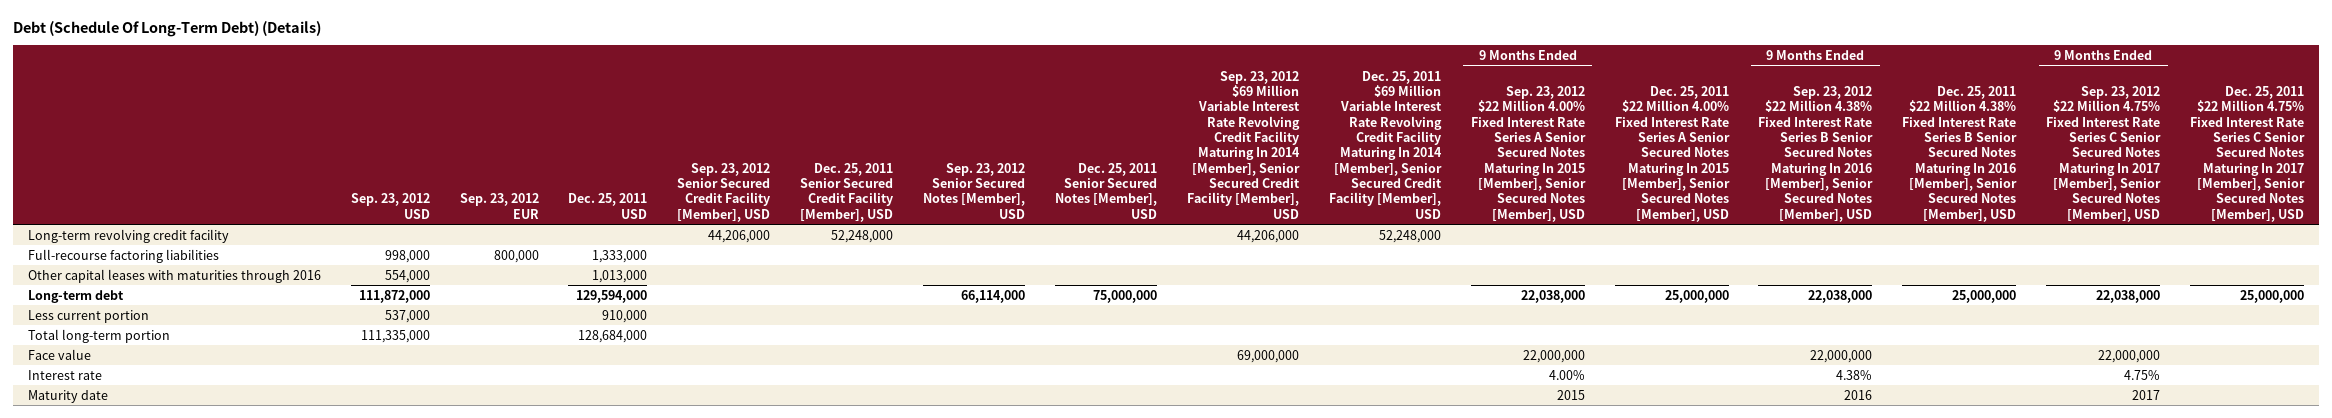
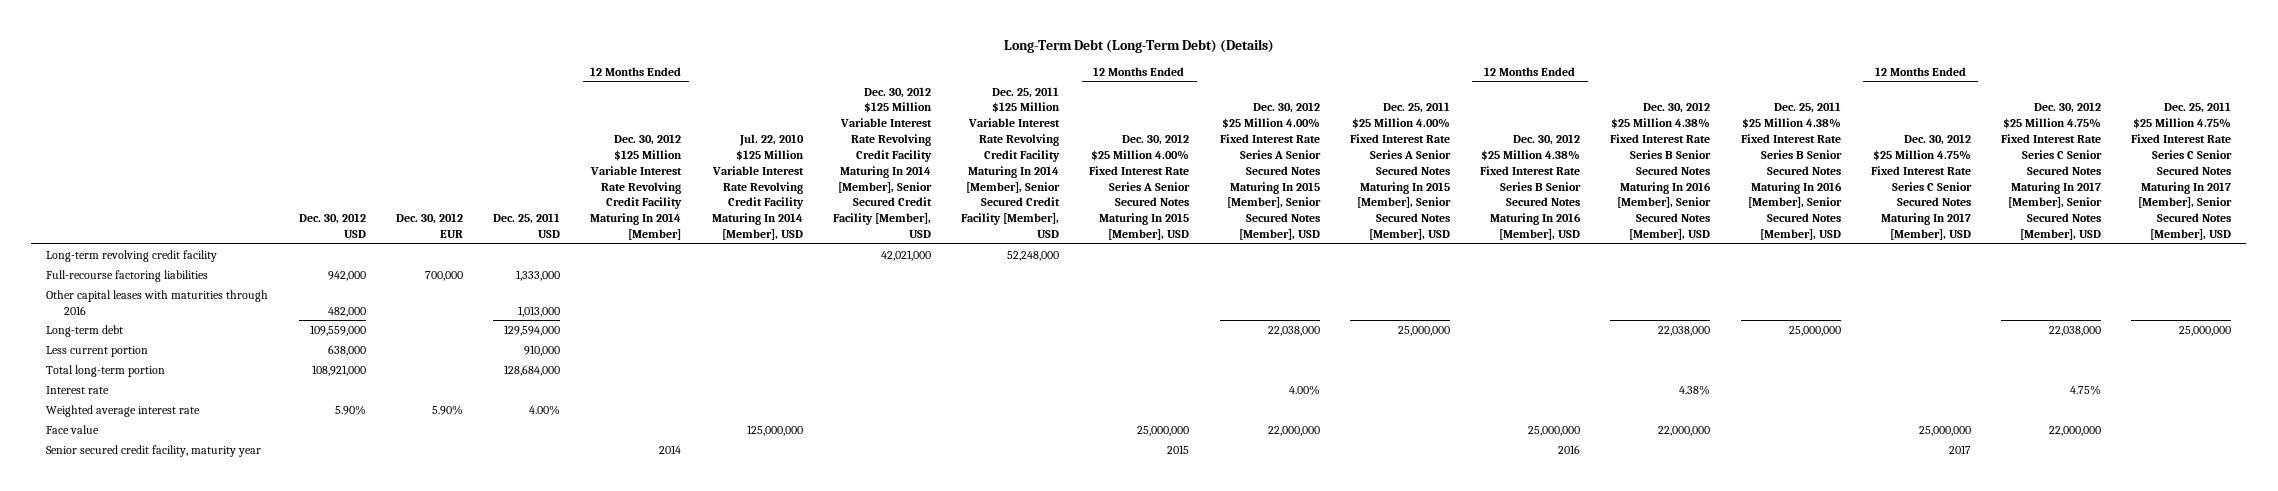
- Debt (Schedule Of Long-Term Debt) (Details)
+ Long-Term Debt (Long-Term Debt) (Details)
- | Sep. 23, 2012 USD | Sep. 23, 2012 EUR | Dec. 25, 2011 USD | Sep. 23, 2012 Senior Secured Credit Facility [Member], USD | Dec. 25, 2011 Senior Secured Credit Facility [Member], USD | Sep. 23, 2012 Senior Secured Notes [Member], USD | Dec. 25, 2011 Senior Secured Notes [Member], USD | Sep. 23, 2012 $69 Million Variable Interest Rate Revolving Credit Facility Maturing In 2014 [Member], Senior Secured Credit Facility [Member], USD | Dec. 25, 2011 $69 Million Variable Interest Rate Revolving Credit Facility Maturing In 2014 [Member], Senior Secured Credit Facility [Member], USD | 9 Months Ended Sep. 23, 2012 $22 Million 4.00% Fixed Interest Rate Series A Senior Secured Notes Maturing In 2015 [Member], Senior Secured Notes [Member], USD | Dec. 25, 2011 $22 Million 4.00% Fixed Interest Rate Series A Senior Secured Notes Maturing In 2015 [Member], Senior Secured Notes [Member], USD | 9 Months Ended Sep. 23, 2012 $22 Million 4.38% Fixed Interest Rate Series B Senior Secured Notes Maturing In 2016 [Member], Senior Secured Notes [Member], USD | Dec. 25, 2011 $22 Million 4.38% Fixed Interest Rate Series B Senior Secured Notes Maturing In 2016 [Member], Senior Secured Notes [Member], USD | 9 Months Ended Sep. 23, 2012 $22 Million 4.75% Fixed Interest Rate Series C Senior Secured Notes Maturing In 2017 [Member], Senior Secured Notes [Member], USD | Dec. 25, 2011 $22 Million 4.75% Fixed Interest Rate Series C Senior Secured Notes Maturing In 2017 [Member], Senior Secured Notes [Member], USD
+ | Dec. 30, 2012 USD | Dec. 30, 2012 EUR | Dec. 25, 2011 USD | 12 Months Ended Dec. 30, 2012 $125 Million Variable Interest Rate Revolving Credit Facility Maturing In 2014 [Member] | Jul. 22, 2010 $125 Million Variable Interest Rate Revolving Credit Facility Maturing In 2014 [Member], USD | Dec. 30, 2012 $125 Million Variable Interest Rate Revolving Credit Facility Maturing In 2014 [Member], Senior Secured Credit Facility [Member], USD | Dec. 25, 2011 $125 Million Variable Interest Rate Revolving Credit Facility Maturing In 2014 [Member], Senior Secured Credit Facility [Member], USD | 12 Months Ended Dec. 30, 2012 $25 Million 4.00% Fixed Interest Rate Series A Senior Secured Notes Maturing In 2015 [Member], USD | Dec. 30, 2012 $25 Million 4.00% Fixed Interest Rate Series A Senior Secured Notes Maturing In 2015 [Member], Senior Secured Notes [Member], USD | Dec. 25, 2011 $25 Million 4.00% Fixed Interest Rate Series A Senior Secured Notes Maturing In 2015 [Member], Senior Secured Notes [Member], USD | 12 Months Ended Dec. 30, 2012 $25 Million 4.38% Fixed Interest Rate Series B Senior Secured Notes Maturing In 2016 [Member], USD | Dec. 30, 2012 $25 Million 4.38% Fixed Interest Rate Series B Senior Secured Notes Maturing In 2016 [Member], Senior Secured Notes [Member], USD | Dec. 25, 2011 $25 Million 4.38% Fixed Interest Rate Series B Senior Secured Notes Maturing In 2016 [Member], Senior Secured Notes [Member], USD | 12 Months Ended Dec. 30, 2012 $25 Million 4.75% Fixed Interest Rate Series C Senior Secured Notes Maturing In 2017 [Member], USD | Dec. 30, 2012 $25 Million 4.75% Fixed Interest Rate Series C Senior Secured Notes Maturing In 2017 [Member], Senior Secured Notes [Member], USD | Dec. 25, 2011 $25 Million 4.75% Fixed Interest Rate Series C Senior Secured Notes Maturing In 2017 [Member], Senior Secured Notes [Member], USD
- Maturity date | | | | | | | | | | 2015 | | 2016 | | 2017 |
+ Weighted average interest rate | 5.90% | 5.90% | 4.00% | | | | | | | | | | | | |
moved down: Face value | | | | | 125,000,000 | | | 25,000,000 | 22,000,000 | | 25,000,000 | 22,000,000 | | 25,000,000 | 22,000,000 |
+ Senior secured credit facility, maturity year | | | | 2014 | | | | 2015 | | | 2016 | | | 2017 | |

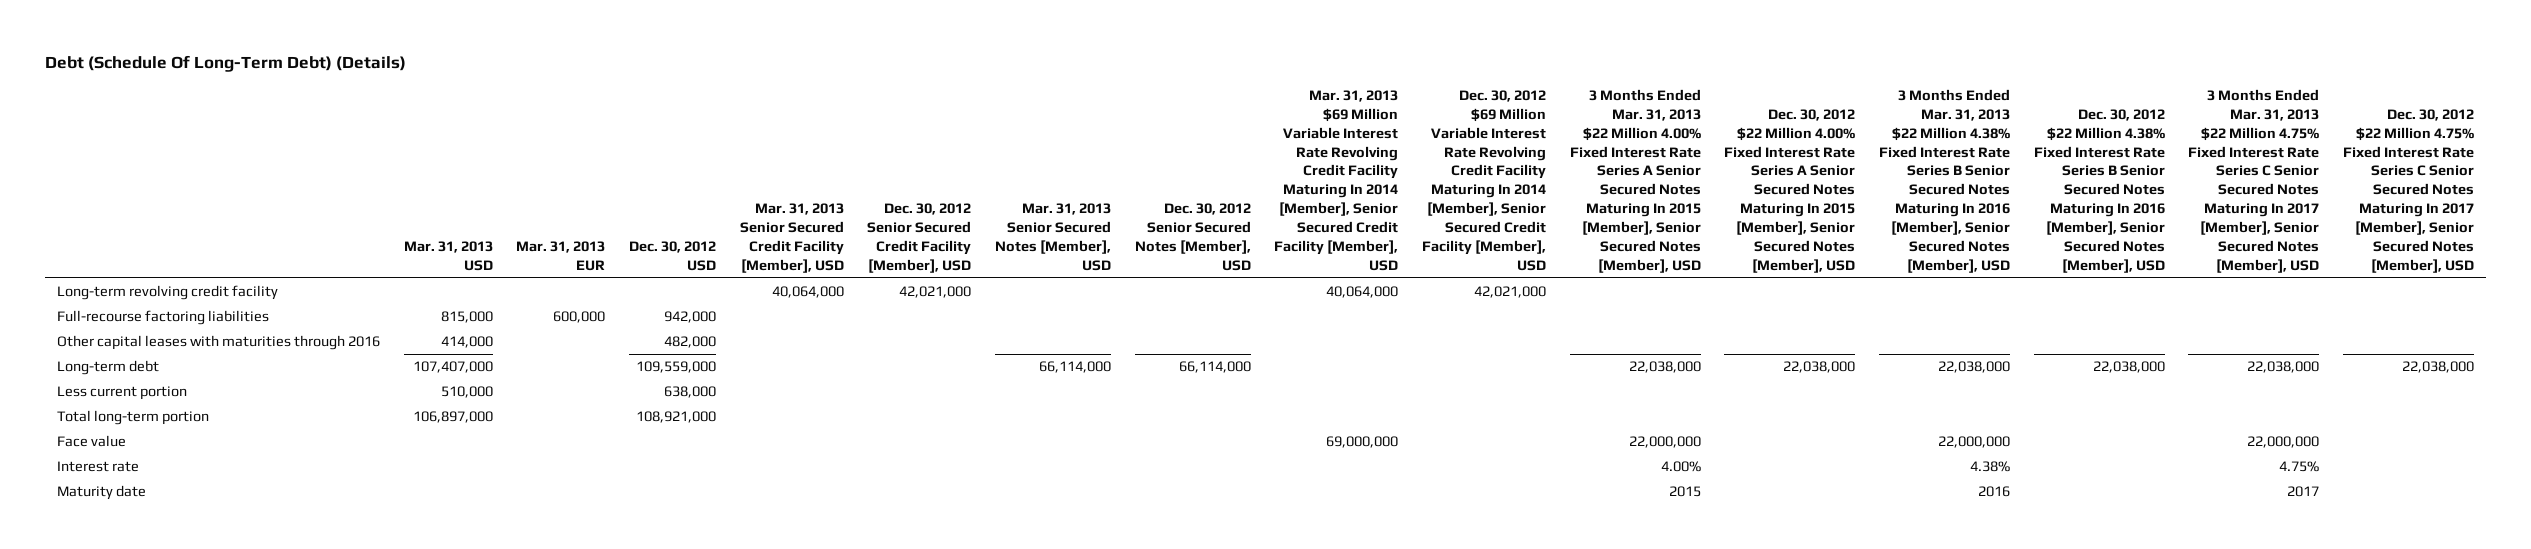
- Long-Term Debt (Long-Term Debt) (Details)
+ Debt (Schedule Of Long-Term Debt) (Details)
- | Dec. 30, 2012 USD | Dec. 30, 2012 EUR | Dec. 25, 2011 USD | 12 Months Ended Dec. 30, 2012 $125 Million Variable Interest Rate Revolving Credit Facility Maturing In 2014 [Member] | Jul. 22, 2010 $125 Million Variable Interest Rate Revolving Credit Facility Maturing In 2014 [Member], USD | Dec. 30, 2012 $125 Million Variable Interest Rate Revolving Credit Facility Maturing In 2014 [Member], Senior Secured Credit Facility [Member], USD | Dec. 25, 2011 $125 Million Variable Interest Rate Revolving Credit Facility Maturing In 2014 [Member], Senior Secured Credit Facility [Member], USD | 12 Months Ended Dec. 30, 2012 $25 Million 4.00% Fixed Interest Rate Series A Senior Secured Notes Maturing In 2015 [Member], USD | Dec. 30, 2012 $25 Million 4.00% Fixed Interest Rate Series A Senior Secured Notes Maturing In 2015 [Member], Senior Secured Notes [Member], USD | Dec. 25, 2011 $25 Million 4.00% Fixed Interest Rate Series A Senior Secured Notes Maturing In 2015 [Member], Senior Secured Notes [Member], USD | 12 Months Ended Dec. 30, 2012 $25 Million 4.38% Fixed Interest Rate Series B Senior Secured Notes Maturing In 2016 [Member], USD | Dec. 30, 2012 $25 Million 4.38% Fixed Interest Rate Series B Senior Secured Notes Maturing In 2016 [Member], Senior Secured Notes [Member], USD | Dec. 25, 2011 $25 Million 4.38% Fixed Interest Rate Series B Senior Secured Notes Maturing In 2016 [Member], Senior Secured Notes [Member], USD | 12 Months Ended Dec. 30, 2012 $25 Million 4.75% Fixed Interest Rate Series C Senior Secured Notes Maturing In 2017 [Member], USD | Dec. 30, 2012 $25 Million 4.75% Fixed Interest Rate Series C Senior Secured Notes Maturing In 2017 [Member], Senior Secured Notes [Member], USD | Dec. 25, 2011 $25 Million 4.75% Fixed Interest Rate Series C Senior Secured Notes Maturing In 2017 [Member], Senior Secured Notes [Member], USD
+ | Mar. 31, 2013 USD | Mar. 31, 2013 EUR | Dec. 30, 2012 USD | Mar. 31, 2013 Senior Secured Credit Facility [Member], USD | Dec. 30, 2012 Senior Secured Credit Facility [Member], USD | Mar. 31, 2013 Senior Secured Notes [Member], USD | Dec. 30, 2012 Senior Secured Notes [Member], USD | Mar. 31, 2013 $69 Million Variable Interest Rate Revolving Credit Facility Maturing In 2014 [Member], Senior Secured Credit Facility [Member], USD | Dec. 30, 2012 $69 Million Variable Interest Rate Revolving Credit Facility Maturing In 2014 [Member], Senior Secured Credit Facility [Member], USD | 3 Months Ended Mar. 31, 2013 $22 Million 4.00% Fixed Interest Rate Series A Senior Secured Notes Maturing In 2015 [Member], Senior Secured Notes [Member], USD | Dec. 30, 2012 $22 Million 4.00% Fixed Interest Rate Series A Senior Secured Notes Maturing In 2015 [Member], Senior Secured Notes [Member], USD | 3 Months Ended Mar. 31, 2013 $22 Million 4.38% Fixed Interest Rate Series B Senior Secured Notes Maturing In 2016 [Member], Senior Secured Notes [Member], USD | Dec. 30, 2012 $22 Million 4.38% Fixed Interest Rate Series B Senior Secured Notes Maturing In 2016 [Member], Senior Secured Notes [Member], USD | 3 Months Ended Mar. 31, 2013 $22 Million 4.75% Fixed Interest Rate Series C Senior Secured Notes Maturing In 2017 [Member], Senior Secured Notes [Member], USD | Dec. 30, 2012 $22 Million 4.75% Fixed Interest Rate Series C Senior Secured Notes Maturing In 2017 [Member], Senior Secured Notes [Member], USD
- Weighted average interest rate | 5.90% | 5.90% | 4.00% | | | | | | | | | | | | |
- Senior secured credit facility, maturity year | | | | 2014 | | | | 2015 | | | 2016 | | | 2017 | |
moved down: Interest rate | | | | | | | | | | 4.00% | | 4.38% | | 4.75% |
+ Maturity date | | | | | | | | | | 2015 | | 2016 | | 2017 |

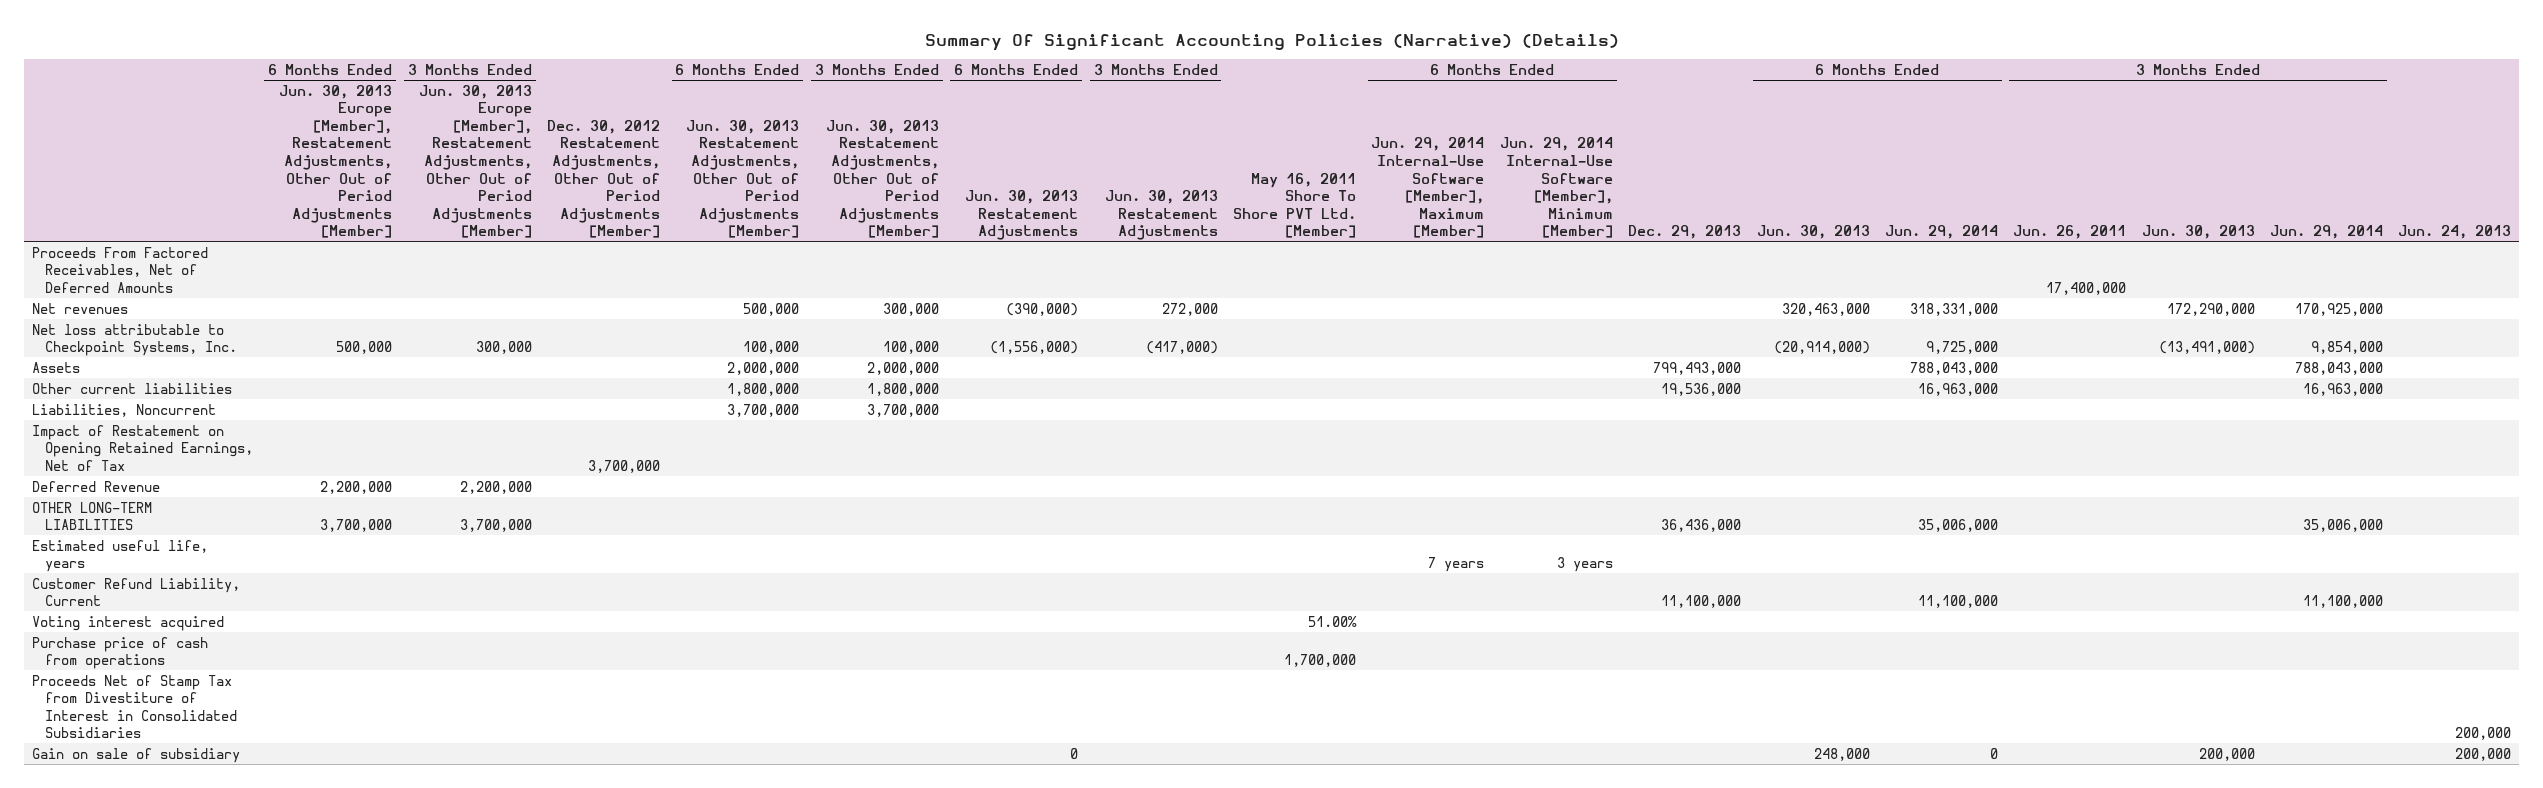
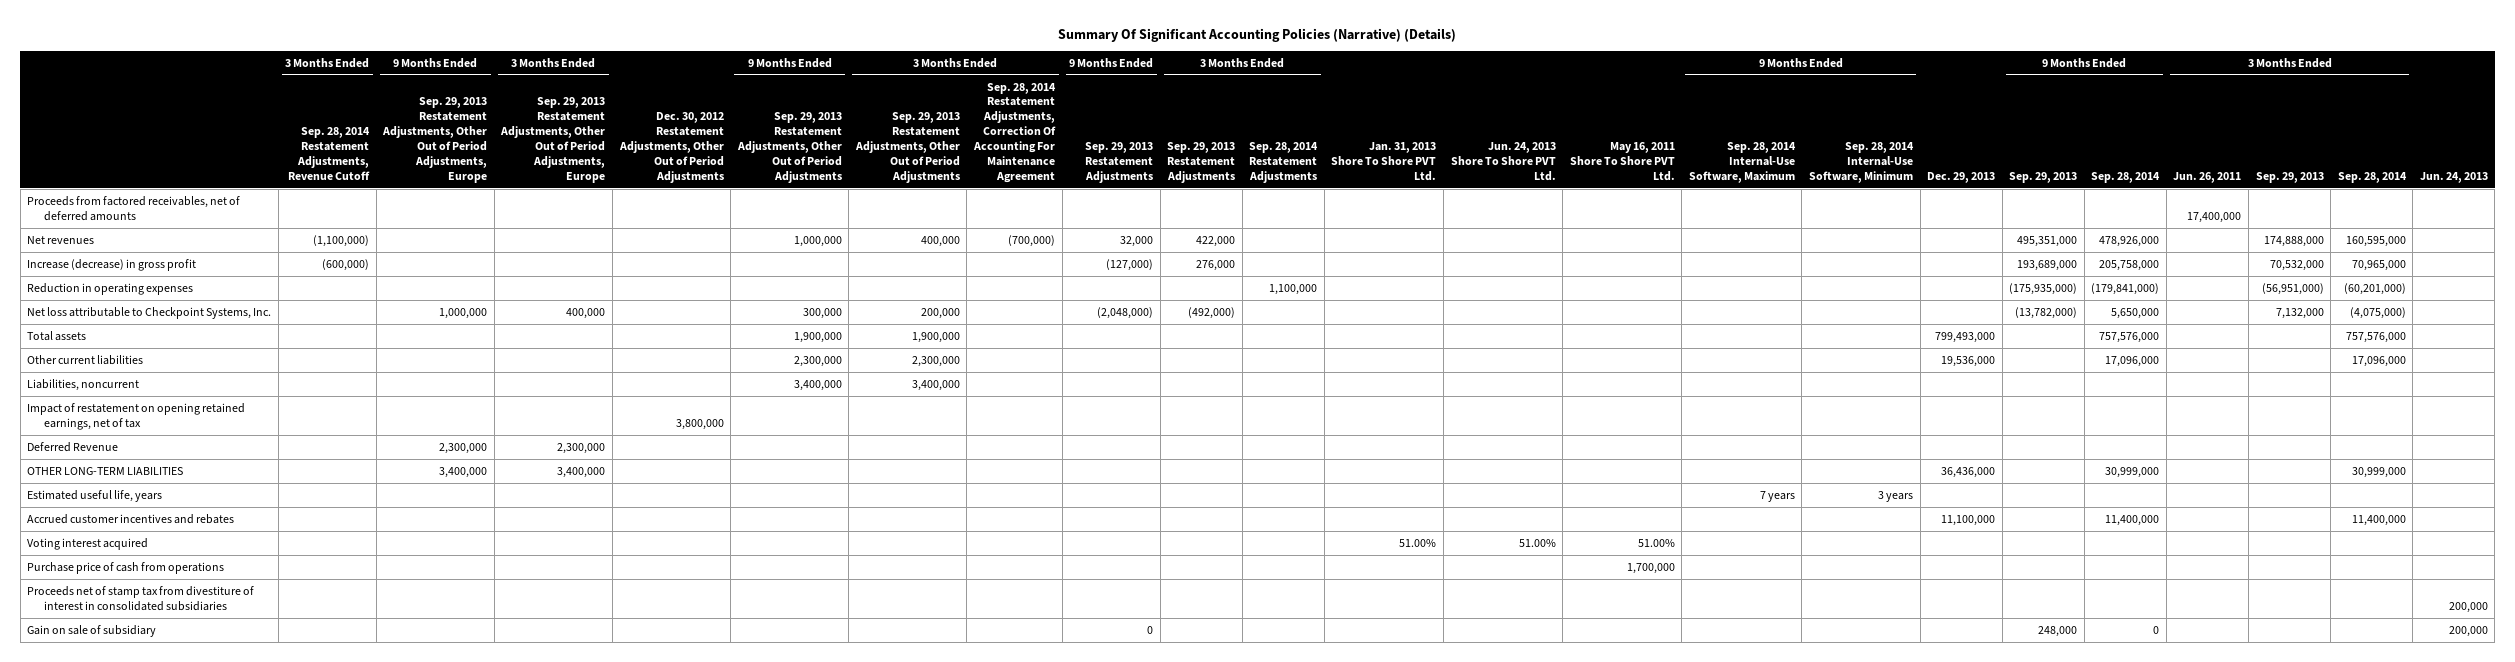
- | 6 Months Ended Jun. 30, 2013 Europe [Member], Restatement Adjustments, Other Out of Period Adjustments [Member] | 3 Months Ended Jun. 30, 2013 Europe [Member], Restatement Adjustments, Other Out of Period Adjustments [Member] | Dec. 30, 2012 Restatement Adjustments, Other Out of Period Adjustments [Member] | 6 Months Ended Jun. 30, 2013 Restatement Adjustments, Other Out of Period Adjustments [Member] | 3 Months Ended Jun. 30, 2013 Restatement Adjustments, Other Out of Period Adjustments [Member] | 6 Months Ended Jun. 30, 2013 Restatement Adjustments | 3 Months Ended Jun. 30, 2013 Restatement Adjustments | May 16, 2011 Shore To Shore PVT Ltd. [Member] | 6 Months Ended Jun. 29, 2014 Internal-Use Software [Member], Maximum [Member] | 6 Months Ended Jun. 29, 2014 Internal-Use Software [Member], Minimum [Member] | Dec. 29, 2013 | 6 Months Ended Jun. 30, 2013 | 6 Months Ended Jun. 29, 2014 | 3 Months Ended Jun. 26, 2011 | 3 Months Ended Jun. 30, 2013 | 3 Months Ended Jun. 29, 2014 | Jun. 24, 2013
+ | 3 Months Ended Sep. 28, 2014 Restatement Adjustments, Revenue Cutoff | 9 Months Ended Sep. 29, 2013 Restatement Adjustments, Other Out of Period Adjustments, Europe | 3 Months Ended Sep. 29, 2013 Restatement Adjustments, Other Out of Period Adjustments, Europe | Dec. 30, 2012 Restatement Adjustments, Other Out of Period Adjustments | 9 Months Ended Sep. 29, 2013 Restatement Adjustments, Other Out of Period Adjustments | 3 Months Ended Sep. 29, 2013 Restatement Adjustments, Other Out of Period Adjustments | 3 Months Ended Sep. 28, 2014 Restatement Adjustments, Correction Of Accounting For Maintenance Agreement | 9 Months Ended Sep. 29, 2013 Restatement Adjustments | 3 Months Ended Sep. 29, 2013 Restatement Adjustments | 3 Months Ended Sep. 28, 2014 Restatement Adjustments | Jan. 31, 2013 Shore To Shore PVT Ltd. | Jun. 24, 2013 Shore To Shore PVT Ltd. | May 16, 2011 Shore To Shore PVT Ltd. | 9 Months Ended Sep. 28, 2014 Internal-Use Software, Maximum | 9 Months Ended Sep. 28, 2014 Internal-Use Software, Minimum | Dec. 29, 2013 | 9 Months Ended Sep. 29, 2013 | 9 Months Ended Sep. 28, 2014 | 3 Months Ended Jun. 26, 2011 | 3 Months Ended Sep. 29, 2013 | 3 Months Ended Sep. 28, 2014 | Jun. 24, 2013
- Proceeds From Factored Receivables, Net of Deferred Amounts | | | | | | | | | | | | | | 17,400,000 | | |
+ Proceeds from factored receivables, net of deferred amounts | | | | | | | | | | | | | | | | | | | 17,400,000 | | |
+ Increase (decrease) in gross profit | (600,000) | | | | | | | (127,000) | 276,000 | | | | | | | | 193,689,000 | 205,758,000 | | 70,532,000 | 70,965,000 |
+ Reduction in operating expenses | | | | | | | | | | 1,100,000 | | | | | | | (175,935,000) | (179,841,000) | | (56,951,000) | (60,201,000) |
- Assets | | | | 2,000,000 | 2,000,000 | | | | | | 799,493,000 | | 788,043,000 | | | 788,043,000 |
+ Total assets | | | | | 1,900,000 | 1,900,000 | | | | | | | | | | 799,493,000 | | 757,576,000 | | | 757,576,000 |
- Liabilities, Noncurrent | | | | 3,700,000 | 3,700,000 | | | | | | | | | | | |
- Impact of Restatement on Opening Retained Earnings, Net of Tax | | | 3,700,000 | | | | | | | | | | | | | |
+ Liabilities, noncurrent | | | | | 3,400,000 | 3,400,000 | | | | | | | | | | | | | | | |
+ Impact of restatement on opening retained earnings, net of tax | | | | 3,800,000 | | | | | | | | | | | | | | | | | |
- Customer Refund Liability, Current | | | | | | | | | | | 11,100,000 | | 11,100,000 | | | 11,100,000 |
+ Accrued customer incentives and rebates | | | | | | | | | | | | | | | | 11,100,000 | | 11,400,000 | | | 11,400,000 |
- Proceeds Net of Stamp Tax from Divestiture of Interest in Consolidated Subsidiaries | | | | | | | | | | | | | | | | | 200,000
+ Proceeds net of stamp tax from divestiture of interest in consolidated subsidiaries | | | | | | | | | | | | | | | | | | | | | | 200,000

